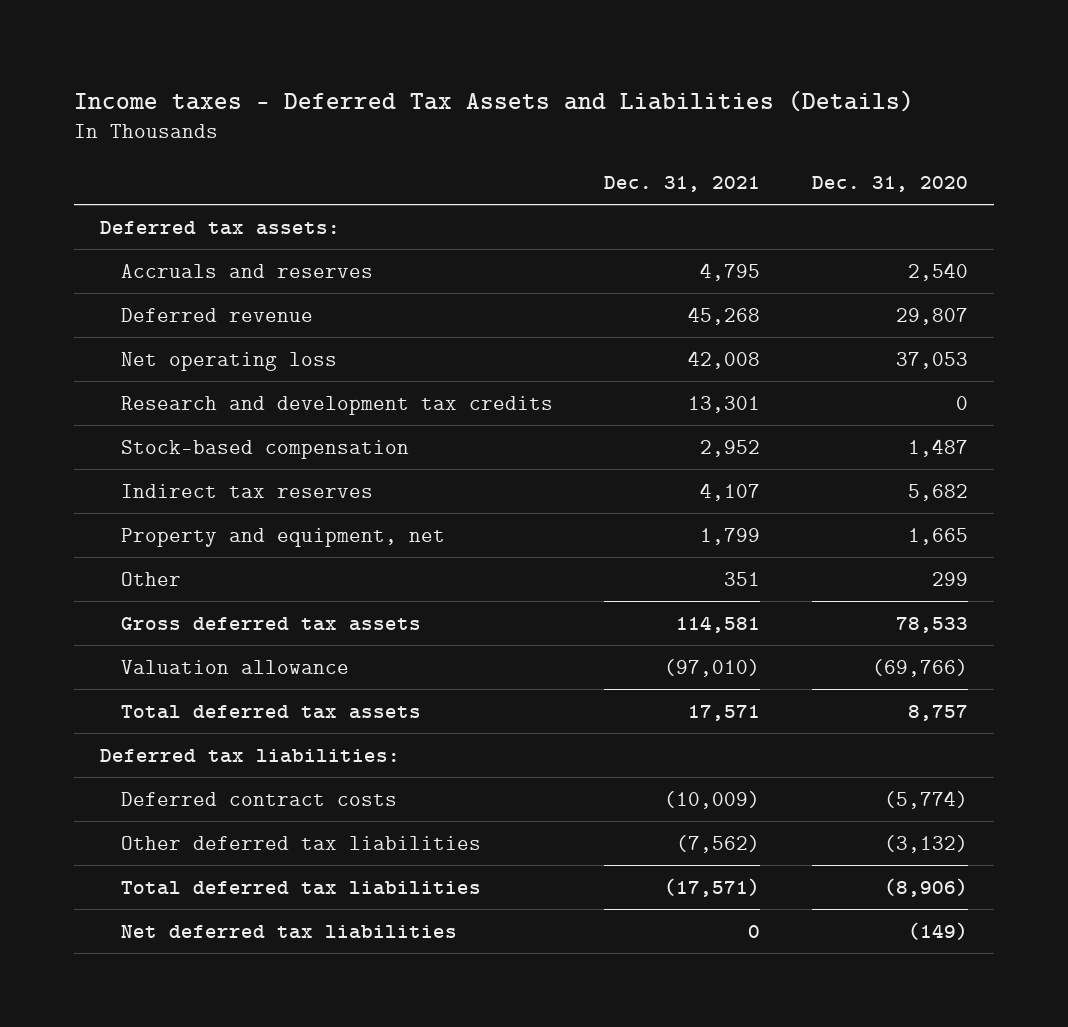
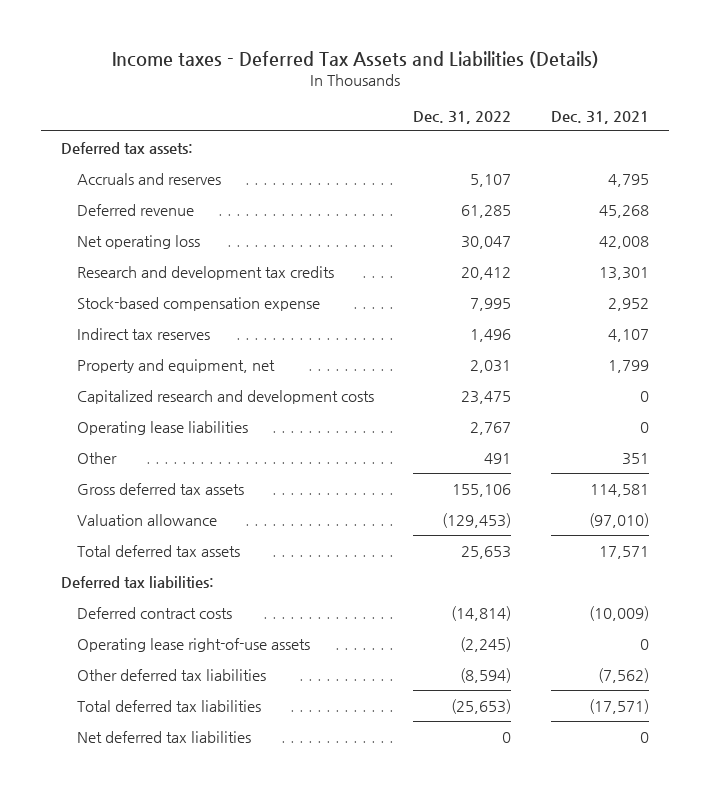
- | Dec. 31, 2021 | Dec. 31, 2020
+ | Dec. 31, 2022 | Dec. 31, 2021
- Stock-based compensation | 2,952 | 1,487
+ Stock-based compensation expense | 7,995 | 2,952
+ Capitalized research and development costs | 23,475 | 0
+ Operating lease liabilities | 2,767 | 0
+ Operating lease right-of-use assets | (2,245) | 0

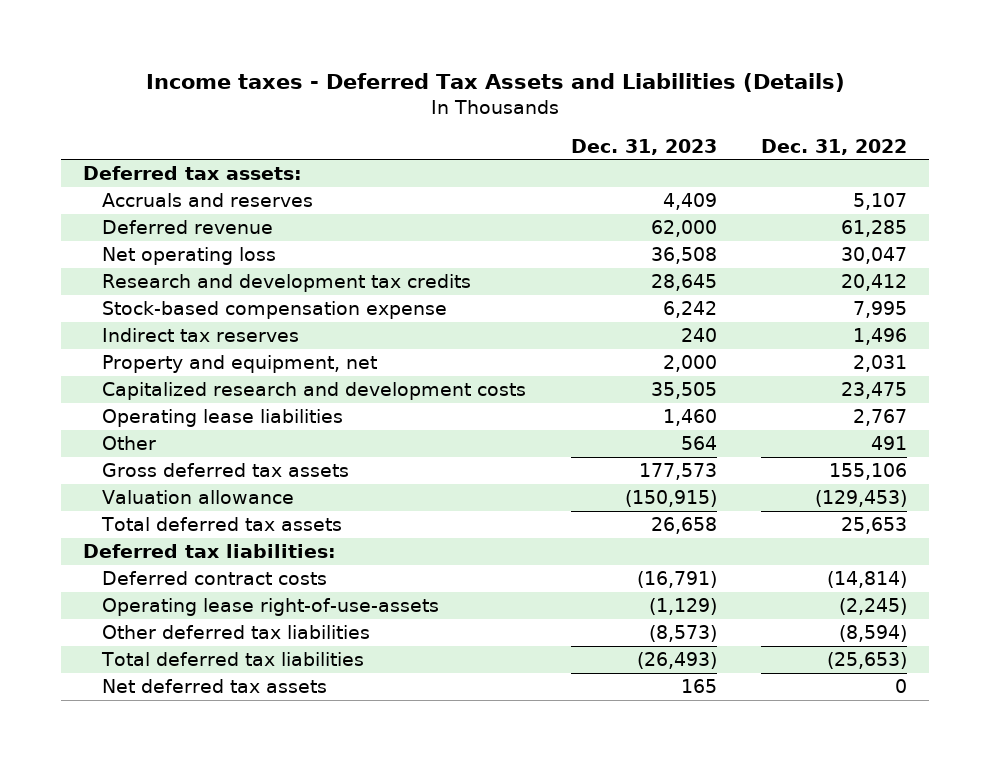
- | Dec. 31, 2022 | Dec. 31, 2021
+ | Dec. 31, 2023 | Dec. 31, 2022
- Operating lease right-of-use assets | (2,245) | 0
+ Operating lease right-of-use-assets | (1,129) | (2,245)
- Net deferred tax liabilities | 0 | 0
+ Net deferred tax assets | 165 | 0

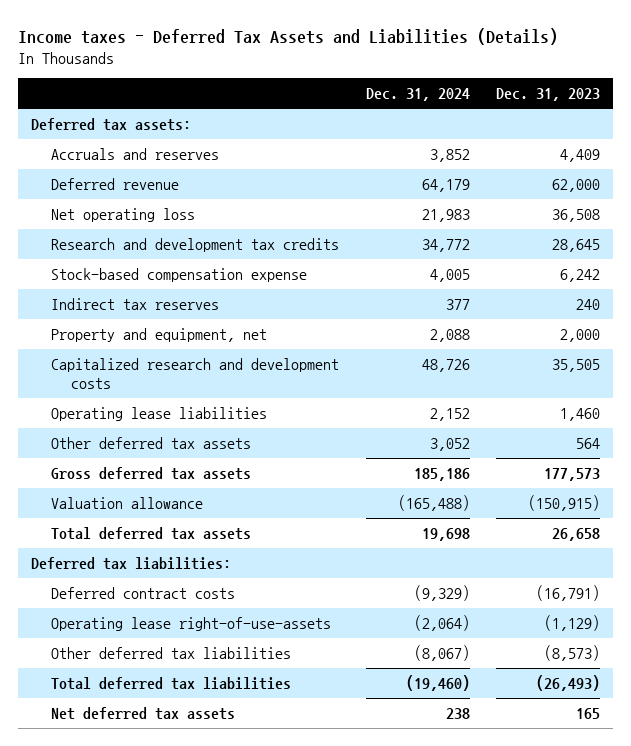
- | Dec. 31, 2023 | Dec. 31, 2022
+ | Dec. 31, 2024 | Dec. 31, 2023
- Other | 564 | 491
+ Other deferred tax assets | 3,052 | 564

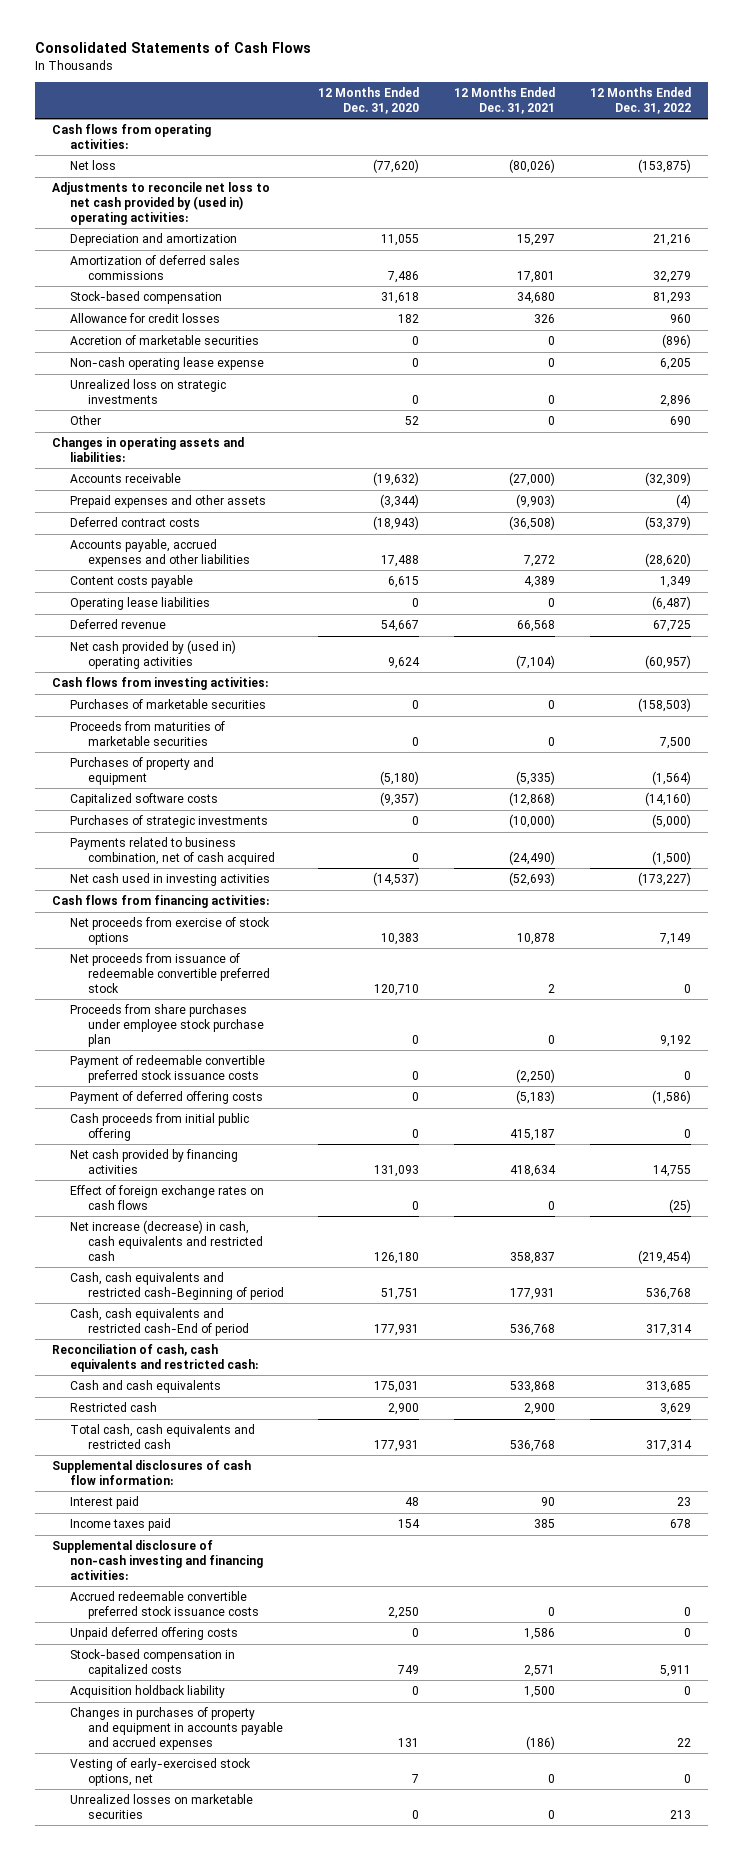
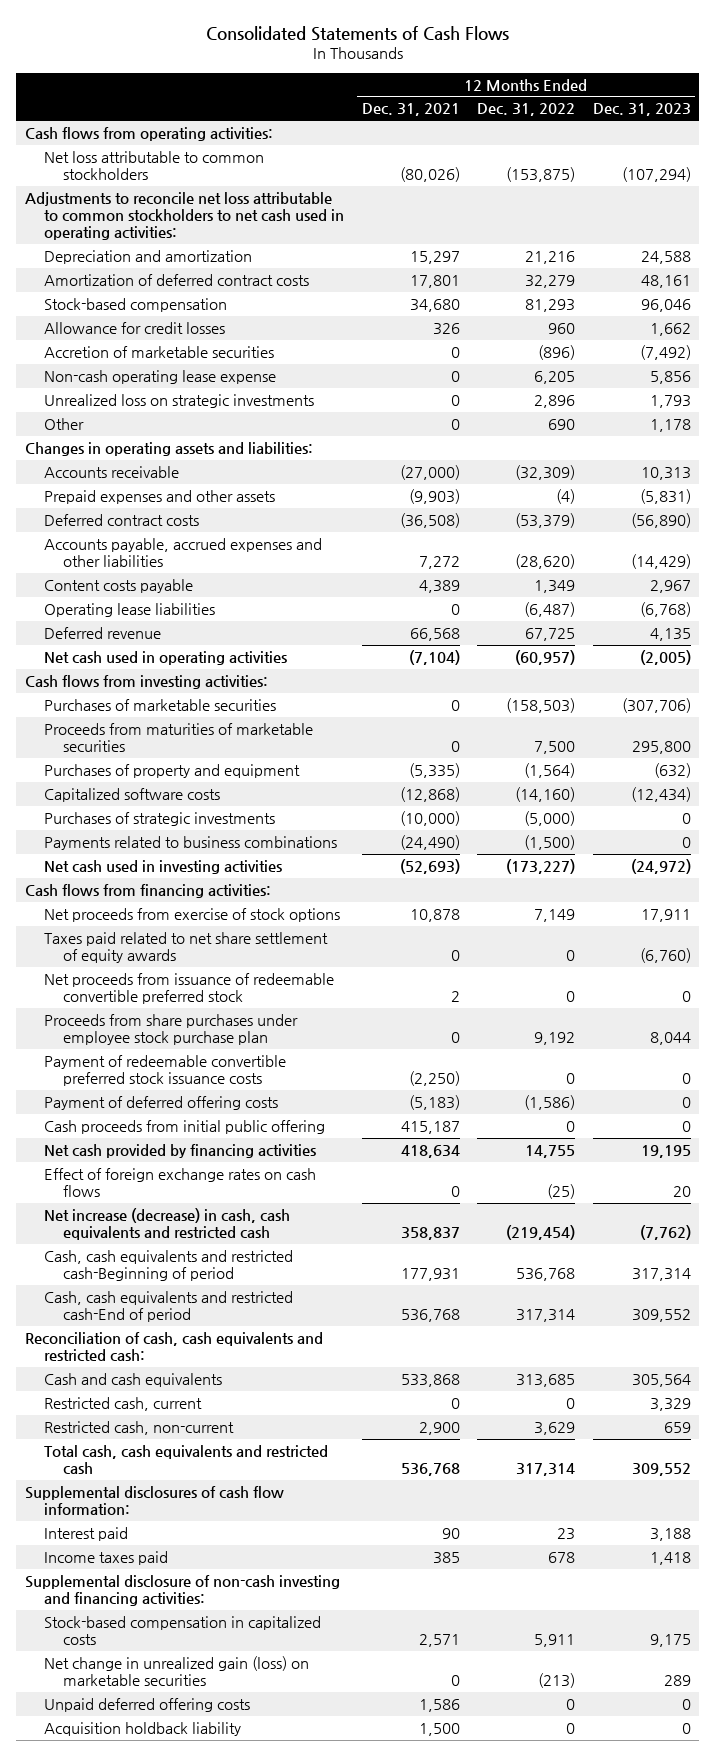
- | 12 Months Ended Dec. 31, 2020 | 12 Months Ended Dec. 31, 2021 | 12 Months Ended Dec. 31, 2022
+ | 12 Months Ended Dec. 31, 2021 | 12 Months Ended Dec. 31, 2022 | 12 Months Ended Dec. 31, 2023
- Net loss | (77,620) | (80,026) | (153,875)
- Adjustments to reconcile net loss to net cash provided by (used in) operating activities:
+ Net loss attributable to common stockholders | (80,026) | (153,875) | (107,294)
+ Adjustments to reconcile net loss attributable to common stockholders to net cash used in operating activities:
- Amortization of deferred sales commissions | 7,486 | 17,801 | 32,279
+ Amortization of deferred contract costs | 17,801 | 32,279 | 48,161
- Net cash provided by (used in) operating activities | 9,624 | (7,104) | (60,957)
+ Net cash used in operating activities | (7,104) | (60,957) | (2,005)
- Payments related to business combination, net of cash acquired | 0 | (24,490) | (1,500)
+ Payments related to business combinations | (24,490) | (1,500) | 0
+ Taxes paid related to net share settlement of equity awards | 0 | 0 | (6,760)
- Restricted cash | 2,900 | 2,900 | 3,629
+ Restricted cash, current | 0 | 0 | 3,329
+ Restricted cash, non-current | 2,900 | 3,629 | 659
- Accrued redeemable convertible preferred stock issuance costs | 2,250 | 0 | 0
+ Net change in unrealized gain (loss) on marketable securities | 0 | (213) | 289
moved down: Unpaid deferred offering costs | 1,586 | 0 | 0
- Changes in purchases of property and equipment in accounts payable and accrued expenses | 131 | (186) | 22
- Vesting of early-exercised stock options, net | 7 | 0 | 0
- Unrealized losses on marketable securities | 0 | 0 | 213

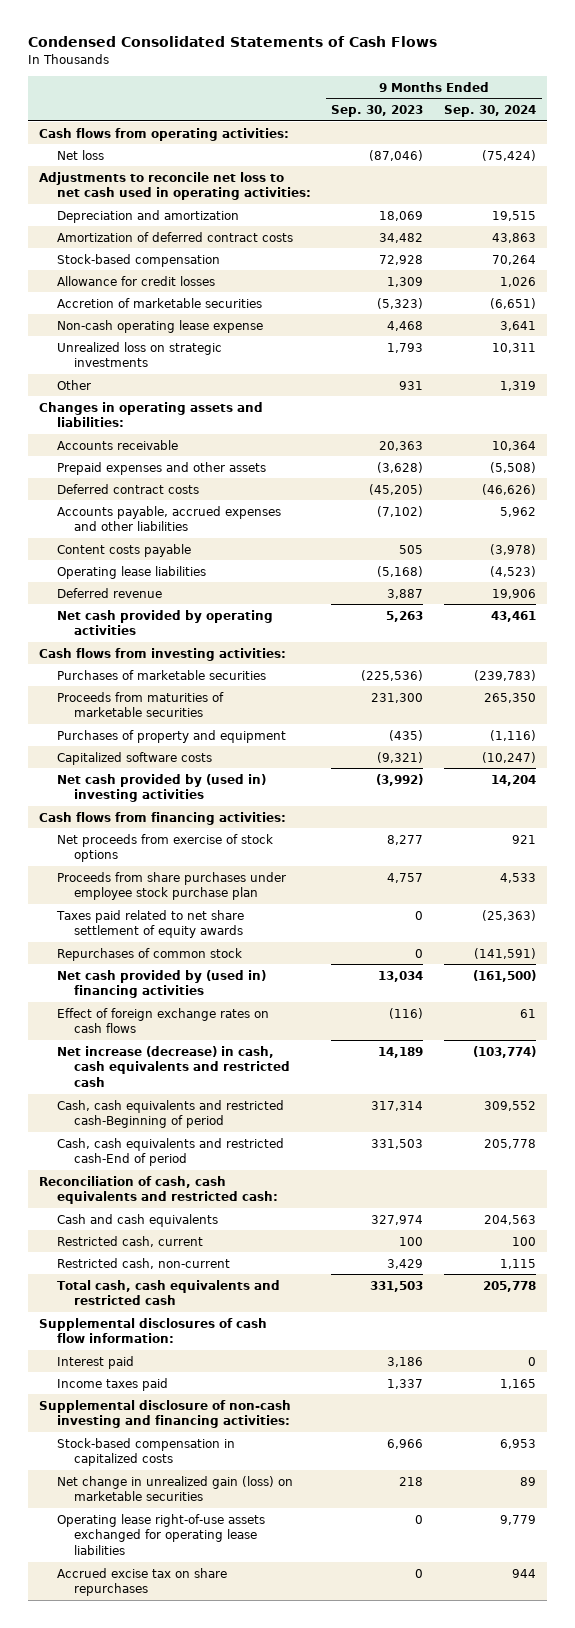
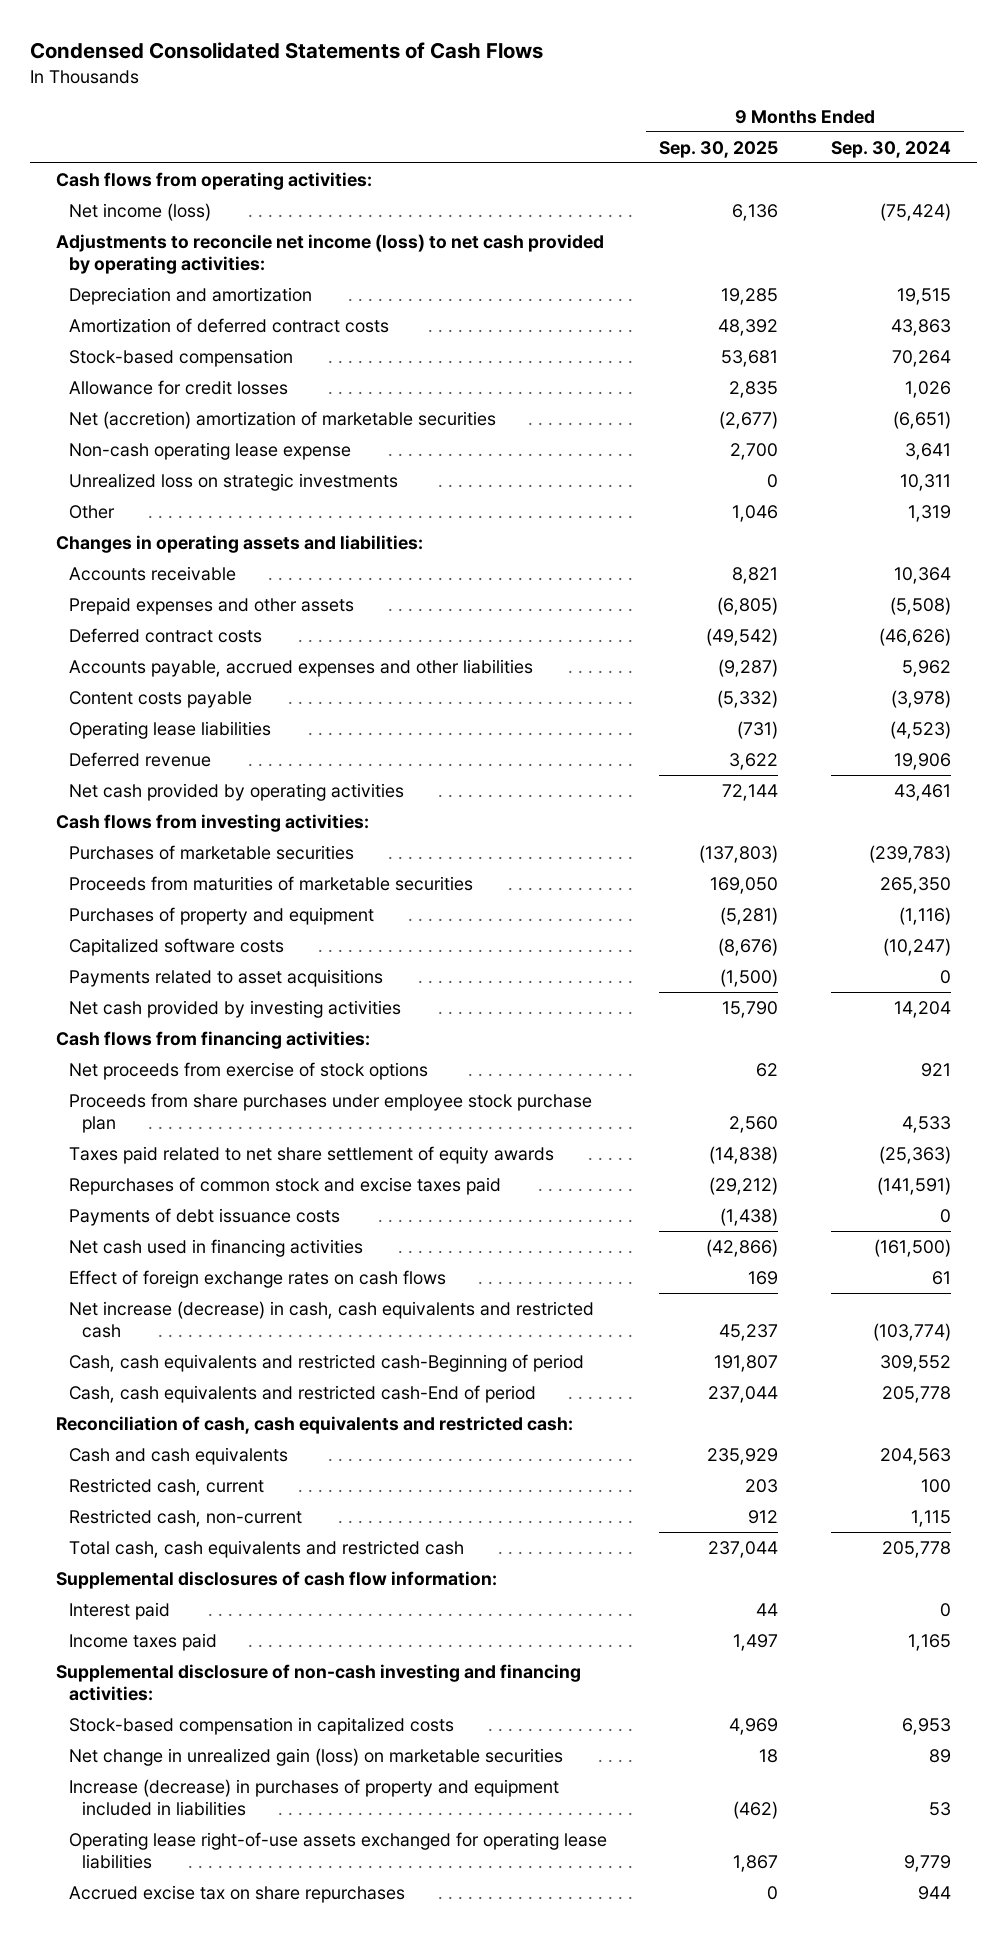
- | 9 Months Ended Sep. 30, 2023 | 9 Months Ended Sep. 30, 2024
+ | 9 Months Ended Sep. 30, 2025 | 9 Months Ended Sep. 30, 2024
- Net loss | (87,046) | (75,424)
- Adjustments to reconcile net loss to net cash used in operating activities:
+ Net income (loss) | 6,136 | (75,424)
+ Adjustments to reconcile net income (loss) to net cash provided by operating activities:
- Accretion of marketable securities | (5,323) | (6,651)
+ Net (accretion) amortization of marketable securities | (2,677) | (6,651)
- Net cash provided by (used in) investing activities | (3,992) | 14,204
+ Payments related to asset acquisitions | (1,500) | 0
+ Net cash provided by investing activities | 15,790 | 14,204
- Repurchases of common stock | 0 | (141,591)
- Net cash provided by (used in) financing activities | 13,034 | (161,500)
+ Repurchases of common stock and excise taxes paid | (29,212) | (141,591)
+ Payments of debt issuance costs | (1,438) | 0
+ Net cash used in financing activities | (42,866) | (161,500)
+ Increase (decrease) in purchases of property and equipment included in liabilities | (462) | 53

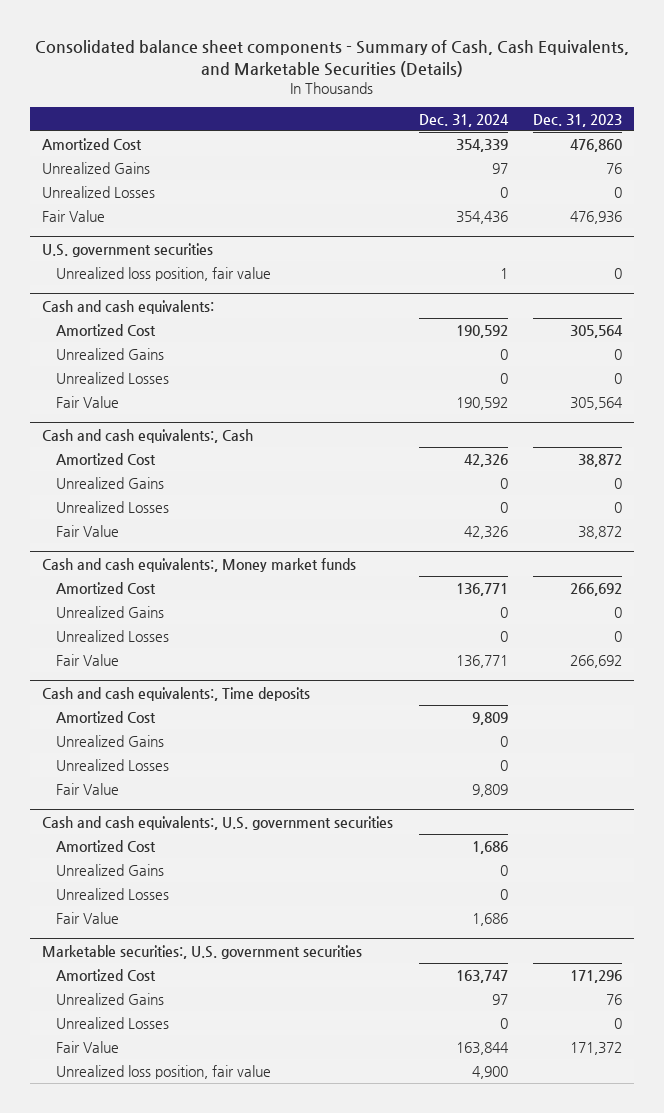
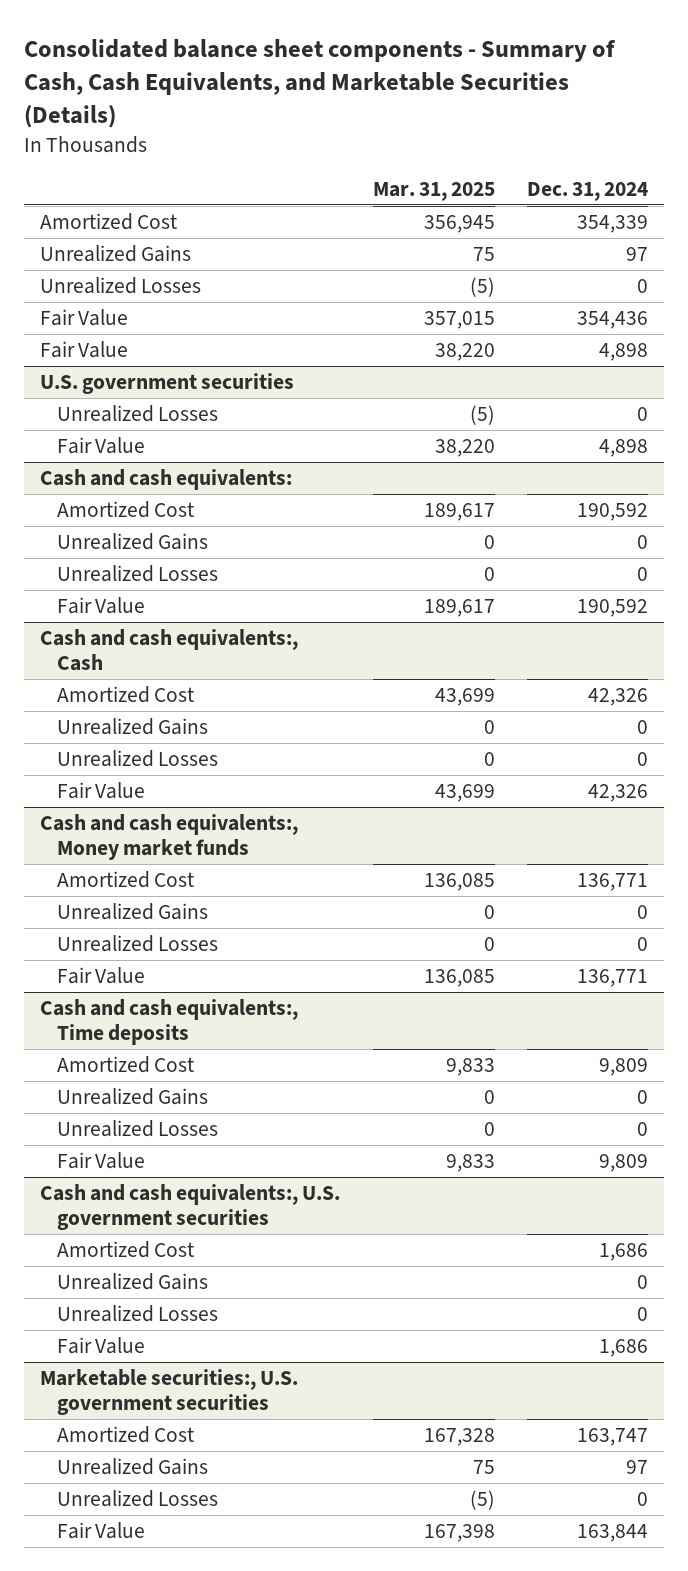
- | Dec. 31, 2024 | Dec. 31, 2023
+ | Mar. 31, 2025 | Dec. 31, 2024
+ Fair Value | 38,220 | 4,898
@ U.S. government securities
- Unrealized loss position, fair value | 1 | 0
+ Unrealized Losses | (5) | 0
+ Fair Value | 38,220 | 4,898
@ Marketable securities:, U.S. government securities
- Unrealized loss position, fair value | 4,900 |

